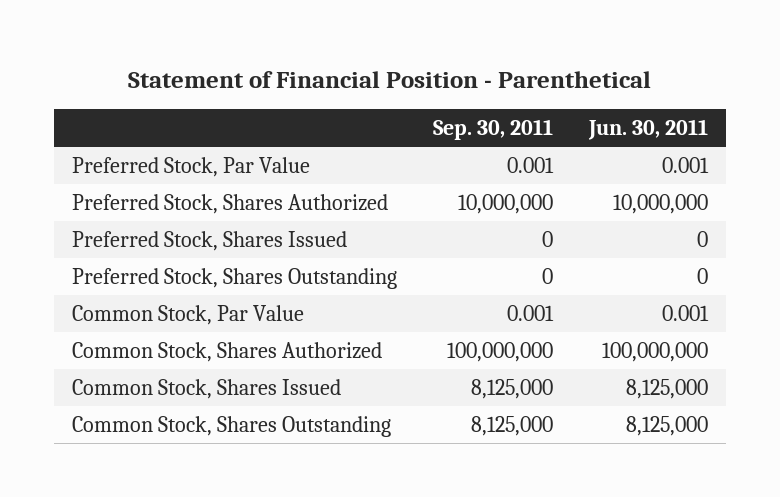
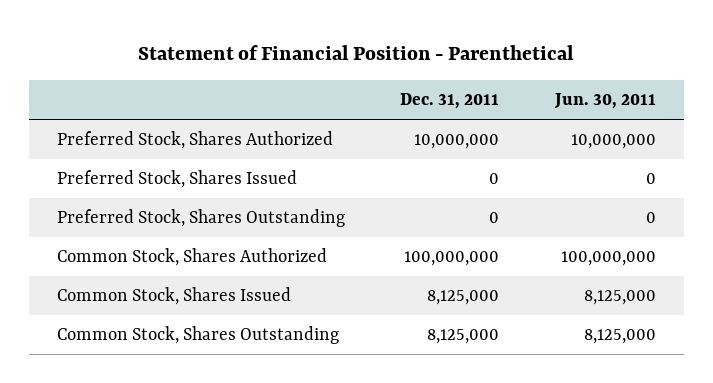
- | Sep. 30, 2011 | Jun. 30, 2011
+ | Dec. 31, 2011 | Jun. 30, 2011
- Preferred Stock, Par Value | 0.001 | 0.001
- Common Stock, Par Value | 0.001 | 0.001

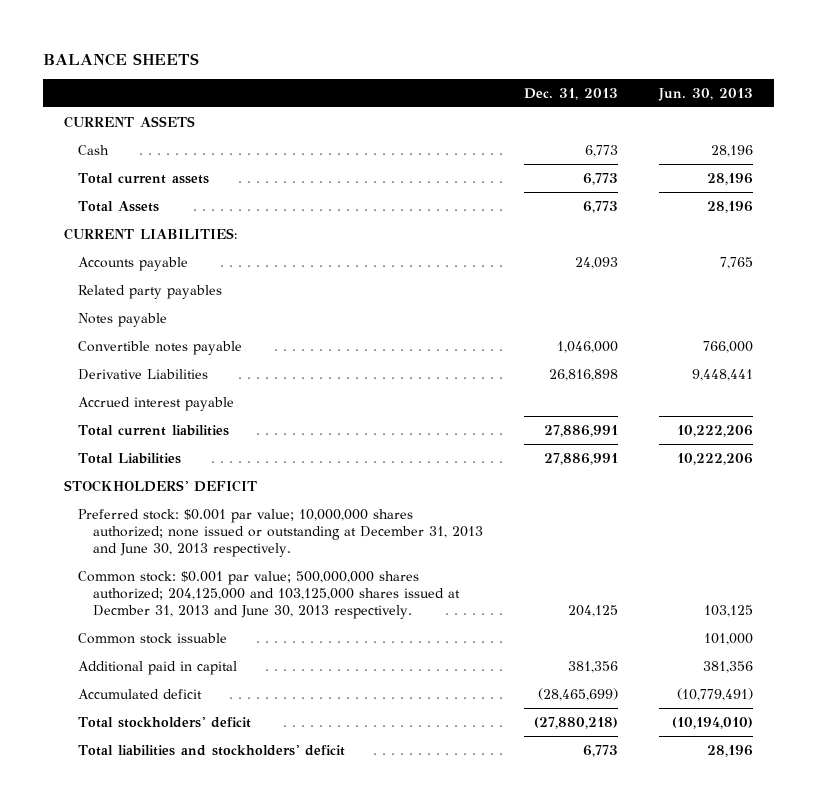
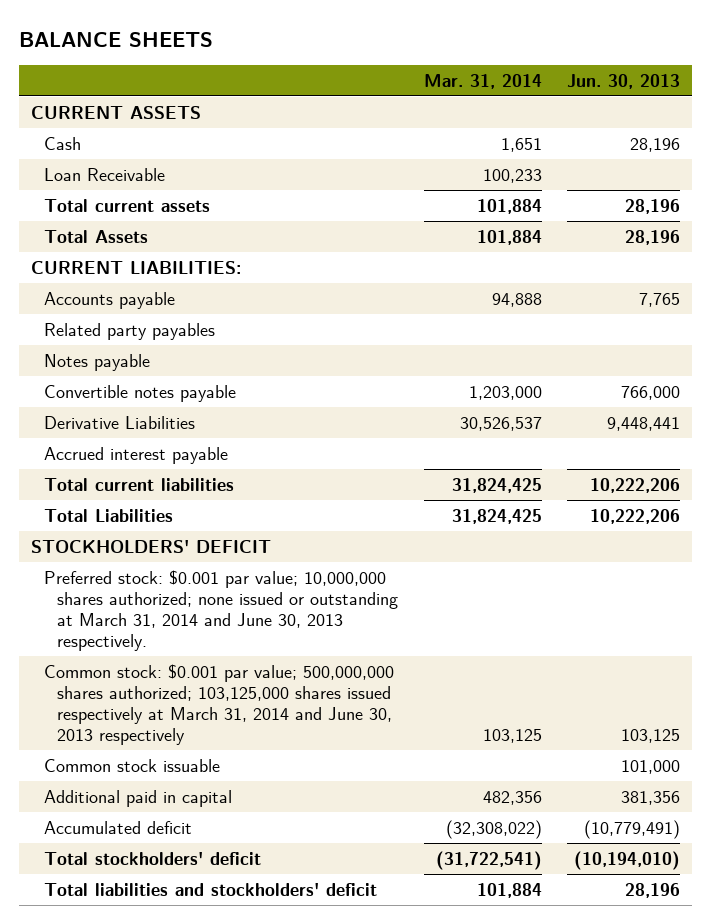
- | Dec. 31, 2013 | Jun. 30, 2013
+ | Mar. 31, 2014 | Jun. 30, 2013
+ Loan Receivable | 100,233 |
- Preferred stock: $0.001 par value; 10,000,000 shares authorized; none issued or outstanding at December 31, 2013 and June 30, 2013 respectively.
- Common stock: $0.001 par value; 500,000,000 shares authorized; 204,125,000 and 103,125,000 shares issued at Decmber 31, 2013 and June 30, 2013 respectively. | 204,125 | 103,125
+ Preferred stock: $0.001 par value; 10,000,000 shares authorized; none issued or outstanding at March 31, 2014 and June 30, 2013 respectively.
+ Common stock: $0.001 par value; 500,000,000 shares authorized; 103,125,000 shares issued respectively at March 31, 2014 and June 30, 2013 respectively | 103,125 | 103,125

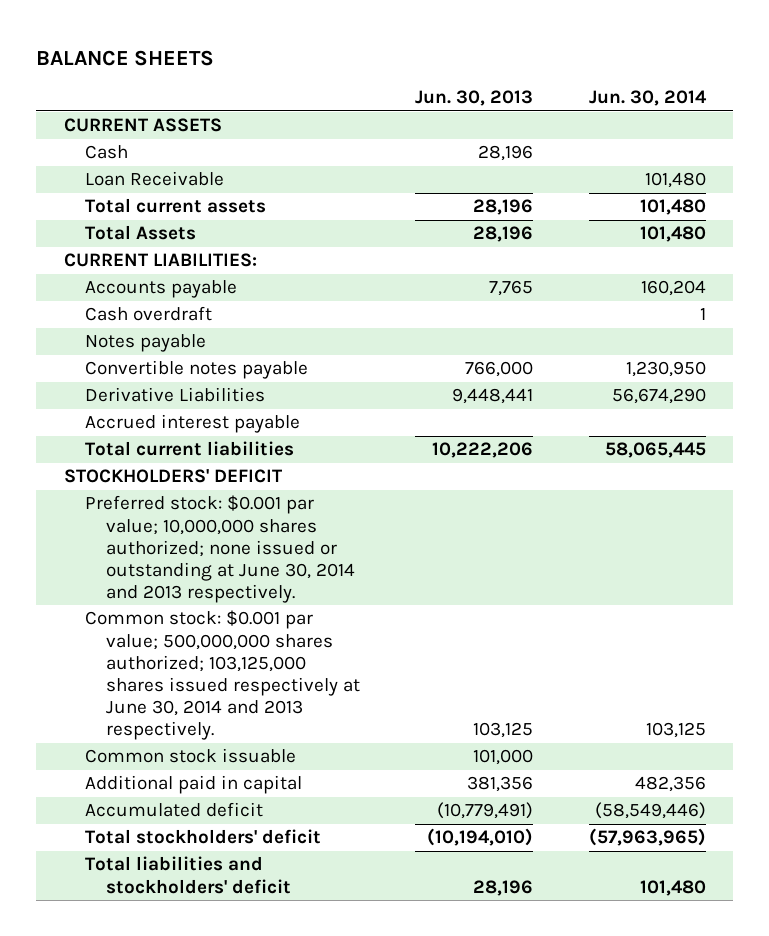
- | Mar. 31, 2014 | Jun. 30, 2013
+ | Jun. 30, 2013 | Jun. 30, 2014
- Related party payables
+ Cash overdraft | | 1
- Total Liabilities | 31,824,425 | 10,222,206
- Preferred stock: $0.001 par value; 10,000,000 shares authorized; none issued or outstanding at March 31, 2014 and June 30, 2013 respectively.
- Common stock: $0.001 par value; 500,000,000 shares authorized; 103,125,000 shares issued respectively at March 31, 2014 and June 30, 2013 respectively | 103,125 | 103,125
+ Preferred stock: $0.001 par value; 10,000,000 shares authorized; none issued or outstanding at June 30, 2014 and 2013 respectively.
+ Common stock: $0.001 par value; 500,000,000 shares authorized; 103,125,000 shares issued respectively at June 30, 2014 and 2013 respectively. | 103,125 | 103,125

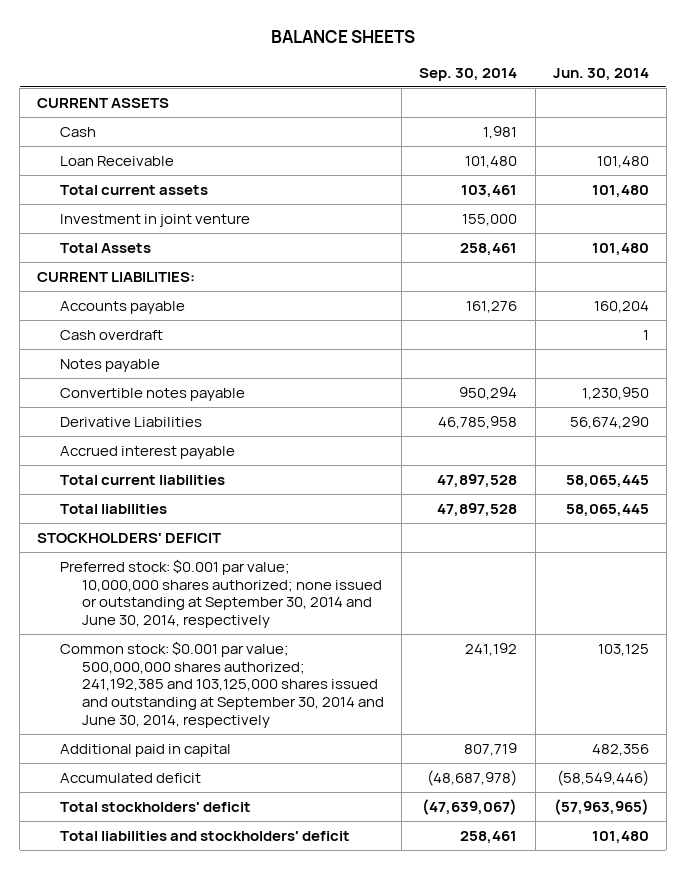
- | Jun. 30, 2013 | Jun. 30, 2014
+ | Sep. 30, 2014 | Jun. 30, 2014
+ Investment in joint venture | 155,000 |
+ Total liabilities | 47,897,528 | 58,065,445
- Preferred stock: $0.001 par value; 10,000,000 shares authorized; none issued or outstanding at June 30, 2014 and 2013 respectively.
- Common stock: $0.001 par value; 500,000,000 shares authorized; 103,125,000 shares issued respectively at June 30, 2014 and 2013 respectively. | 103,125 | 103,125
- Common stock issuable | 101,000 |
+ Preferred stock: $0.001 par value; 10,000,000 shares authorized; none issued or outstanding at September 30, 2014 and June 30, 2014, respectively
+ Common stock: $0.001 par value; 500,000,000 shares authorized; 241,192,385 and 103,125,000 shares issued and outstanding at September 30, 2014 and June 30, 2014, respectively | 241,192 | 103,125

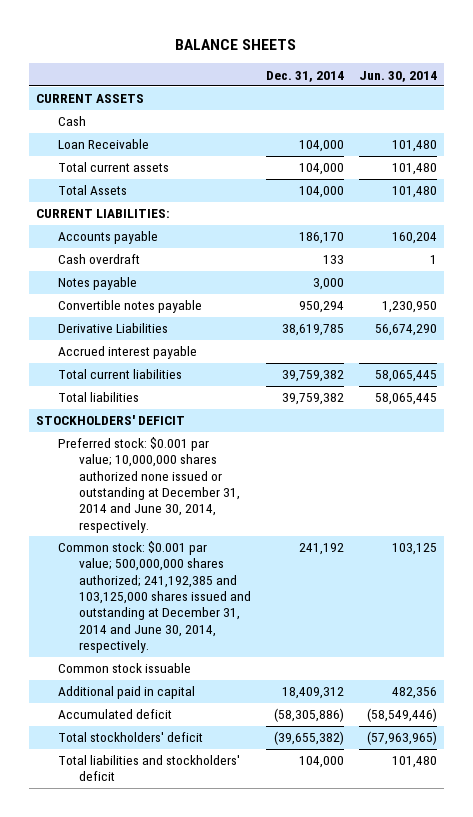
- | Sep. 30, 2014 | Jun. 30, 2014
+ | Dec. 31, 2014 | Jun. 30, 2014
- Investment in joint venture | 155,000 |
- Preferred stock: $0.001 par value; 10,000,000 shares authorized; none issued or outstanding at September 30, 2014 and June 30, 2014, respectively
- Common stock: $0.001 par value; 500,000,000 shares authorized; 241,192,385 and 103,125,000 shares issued and outstanding at September 30, 2014 and June 30, 2014, respectively | 241,192 | 103,125
+ Preferred stock: $0.001 par value; 10,000,000 shares authorized none issued or outstanding at December 31, 2014 and June 30, 2014, respectively.
+ Common stock: $0.001 par value; 500,000,000 shares authorized; 241,192,385 and 103,125,000 shares issued and outstanding at December 31, 2014 and June 30, 2014, respectively. | 241,192 | 103,125
+ Common stock issuable

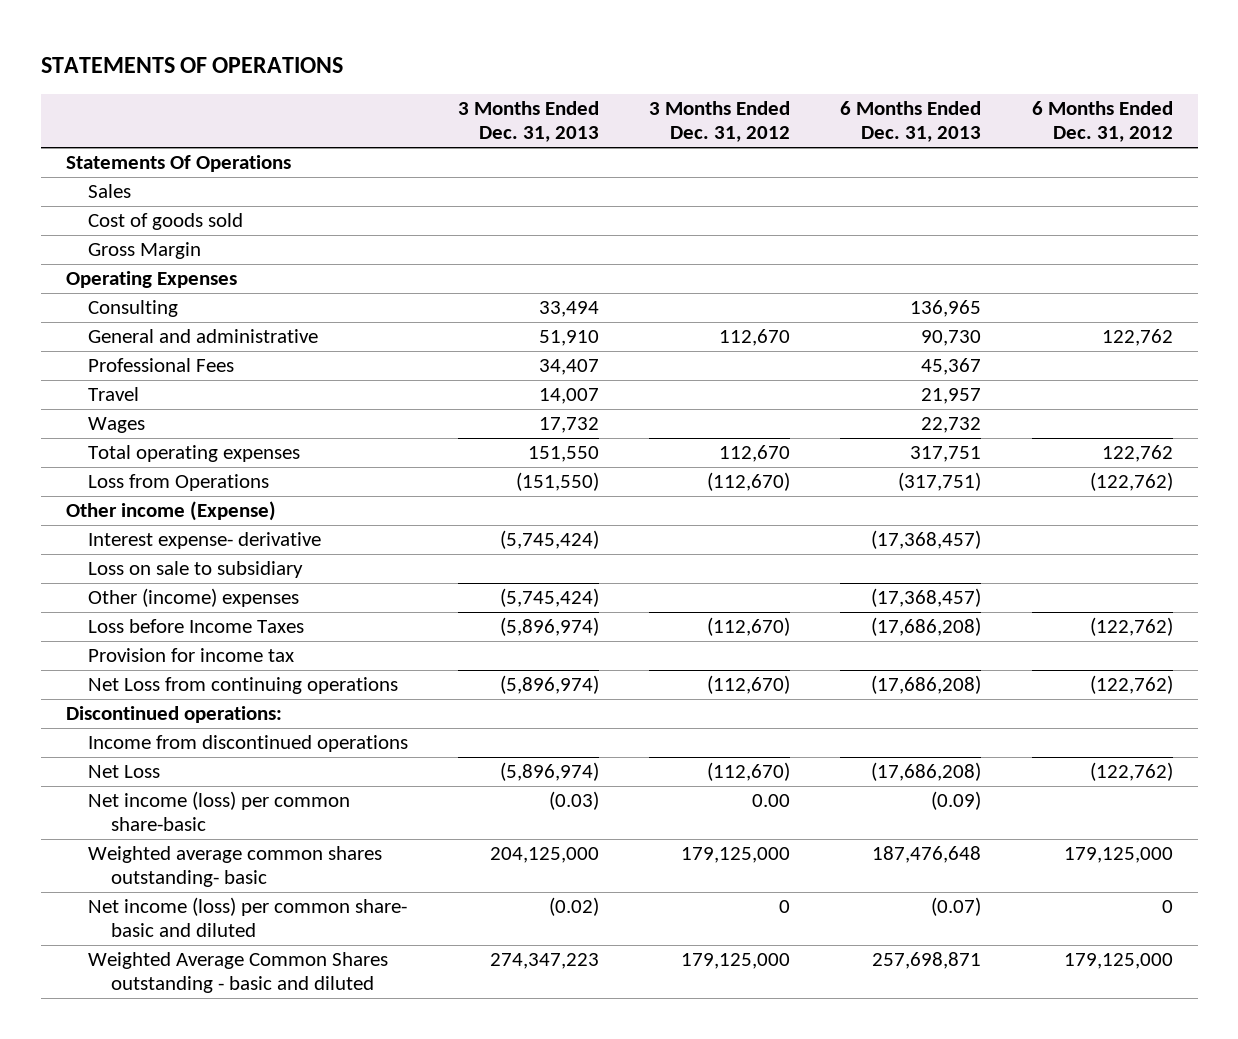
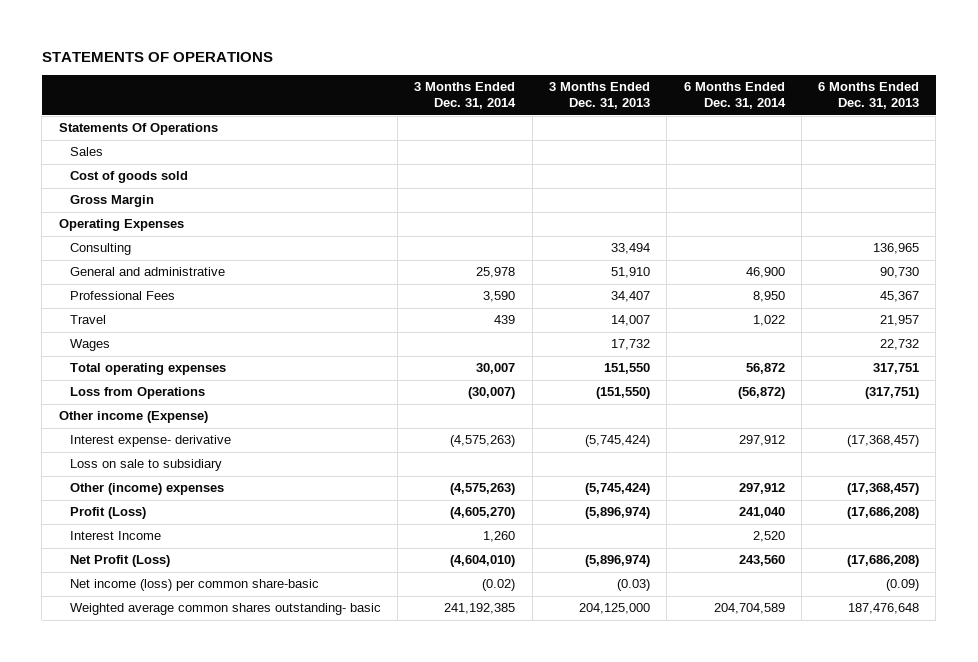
- | 3 Months Ended Dec. 31, 2013 | 3 Months Ended Dec. 31, 2012 | 6 Months Ended Dec. 31, 2013 | 6 Months Ended Dec. 31, 2012
+ | 3 Months Ended Dec. 31, 2014 | 3 Months Ended Dec. 31, 2013 | 6 Months Ended Dec. 31, 2014 | 6 Months Ended Dec. 31, 2013
- Loss before Income Taxes | (5,896,974) | (112,670) | (17,686,208) | (122,762)
- Provision for income tax
- Net Loss from continuing operations | (5,896,974) | (112,670) | (17,686,208) | (122,762)
- Discontinued operations:
- Income from discontinued operations
- Net Loss | (5,896,974) | (112,670) | (17,686,208) | (122,762)
+ Profit (Loss) | (4,605,270) | (5,896,974) | 241,040 | (17,686,208)
+ Interest Income | 1,260 | | 2,520 |
+ Net Profit (Loss) | (4,604,010) | (5,896,974) | 243,560 | (17,686,208)
- Net income (loss) per common share- basic and diluted | (0.02) | 0 | (0.07) | 0
- Weighted Average Common Shares outstanding - basic and diluted | 274,347,223 | 179,125,000 | 257,698,871 | 179,125,000

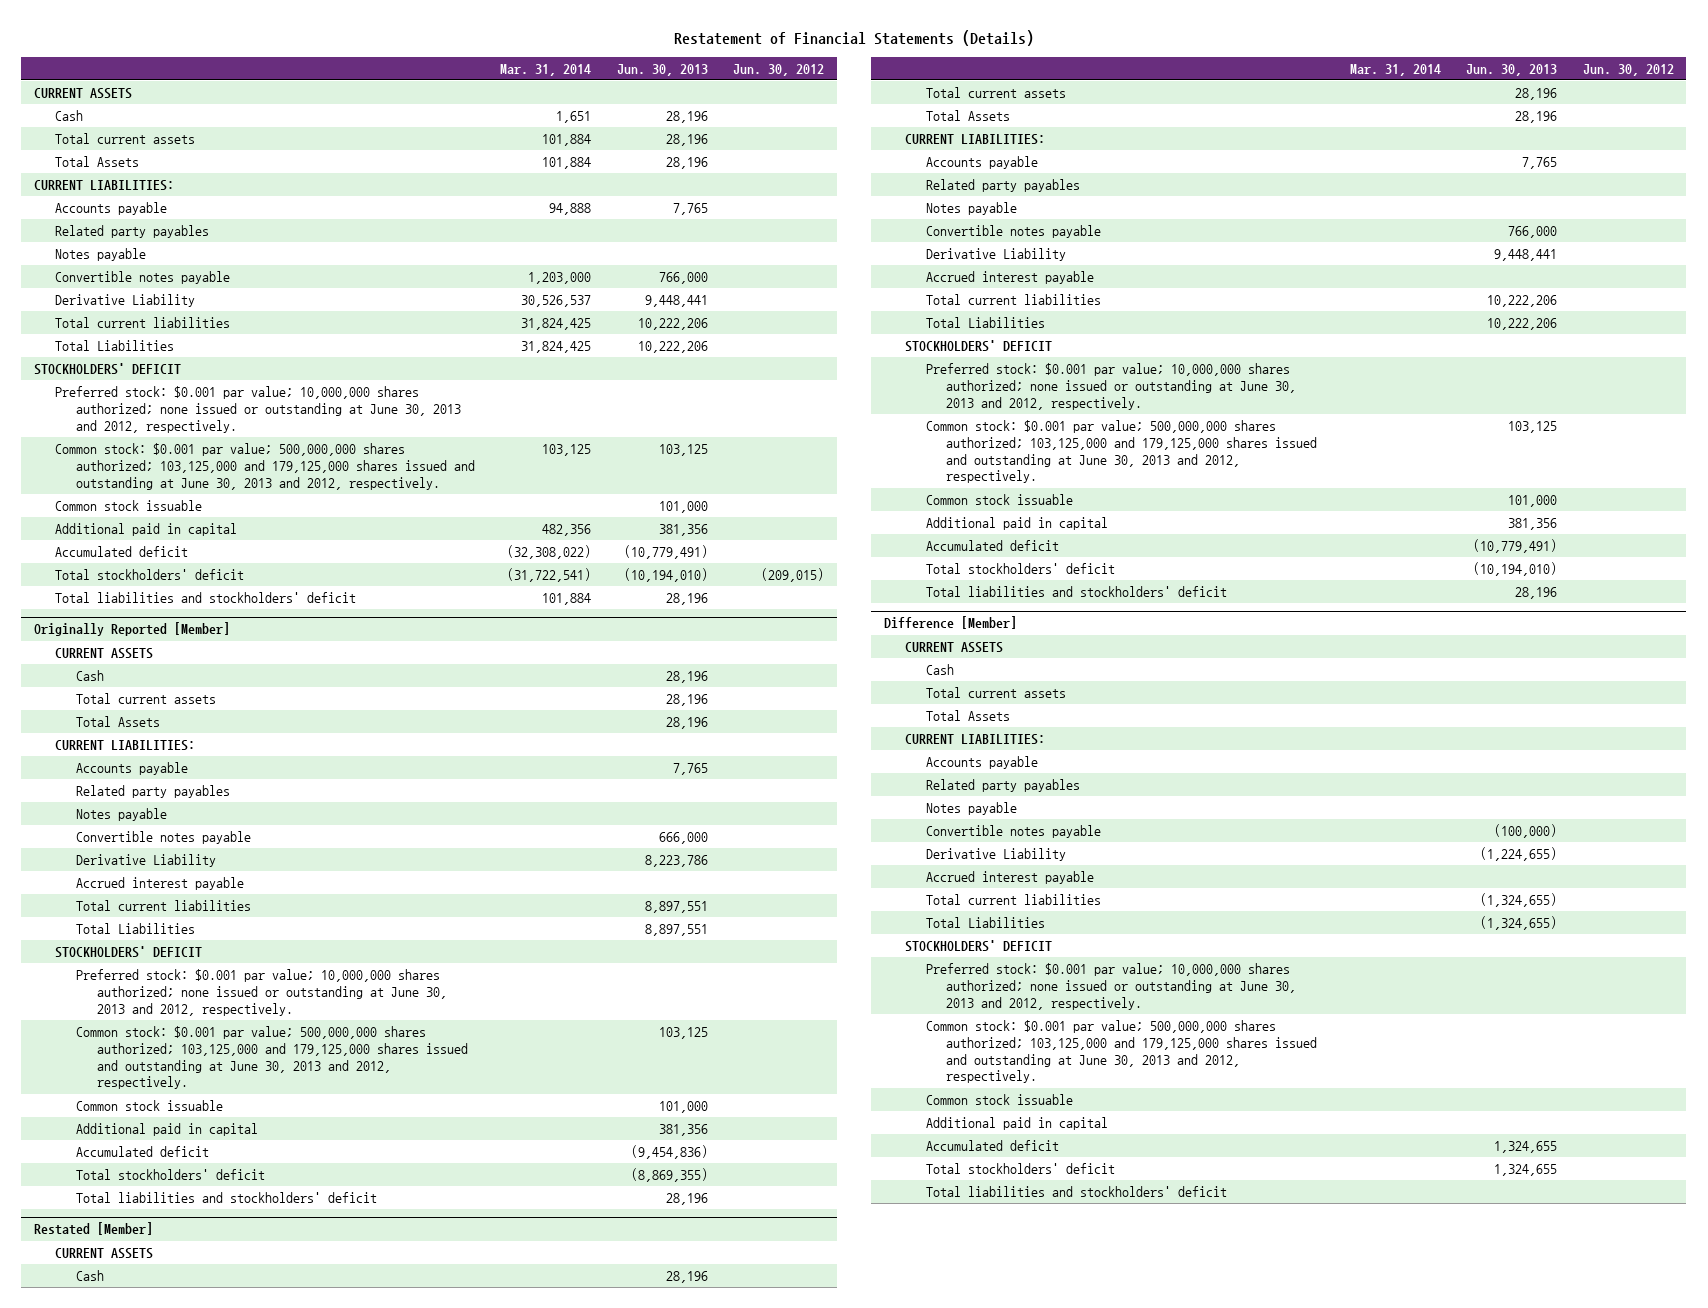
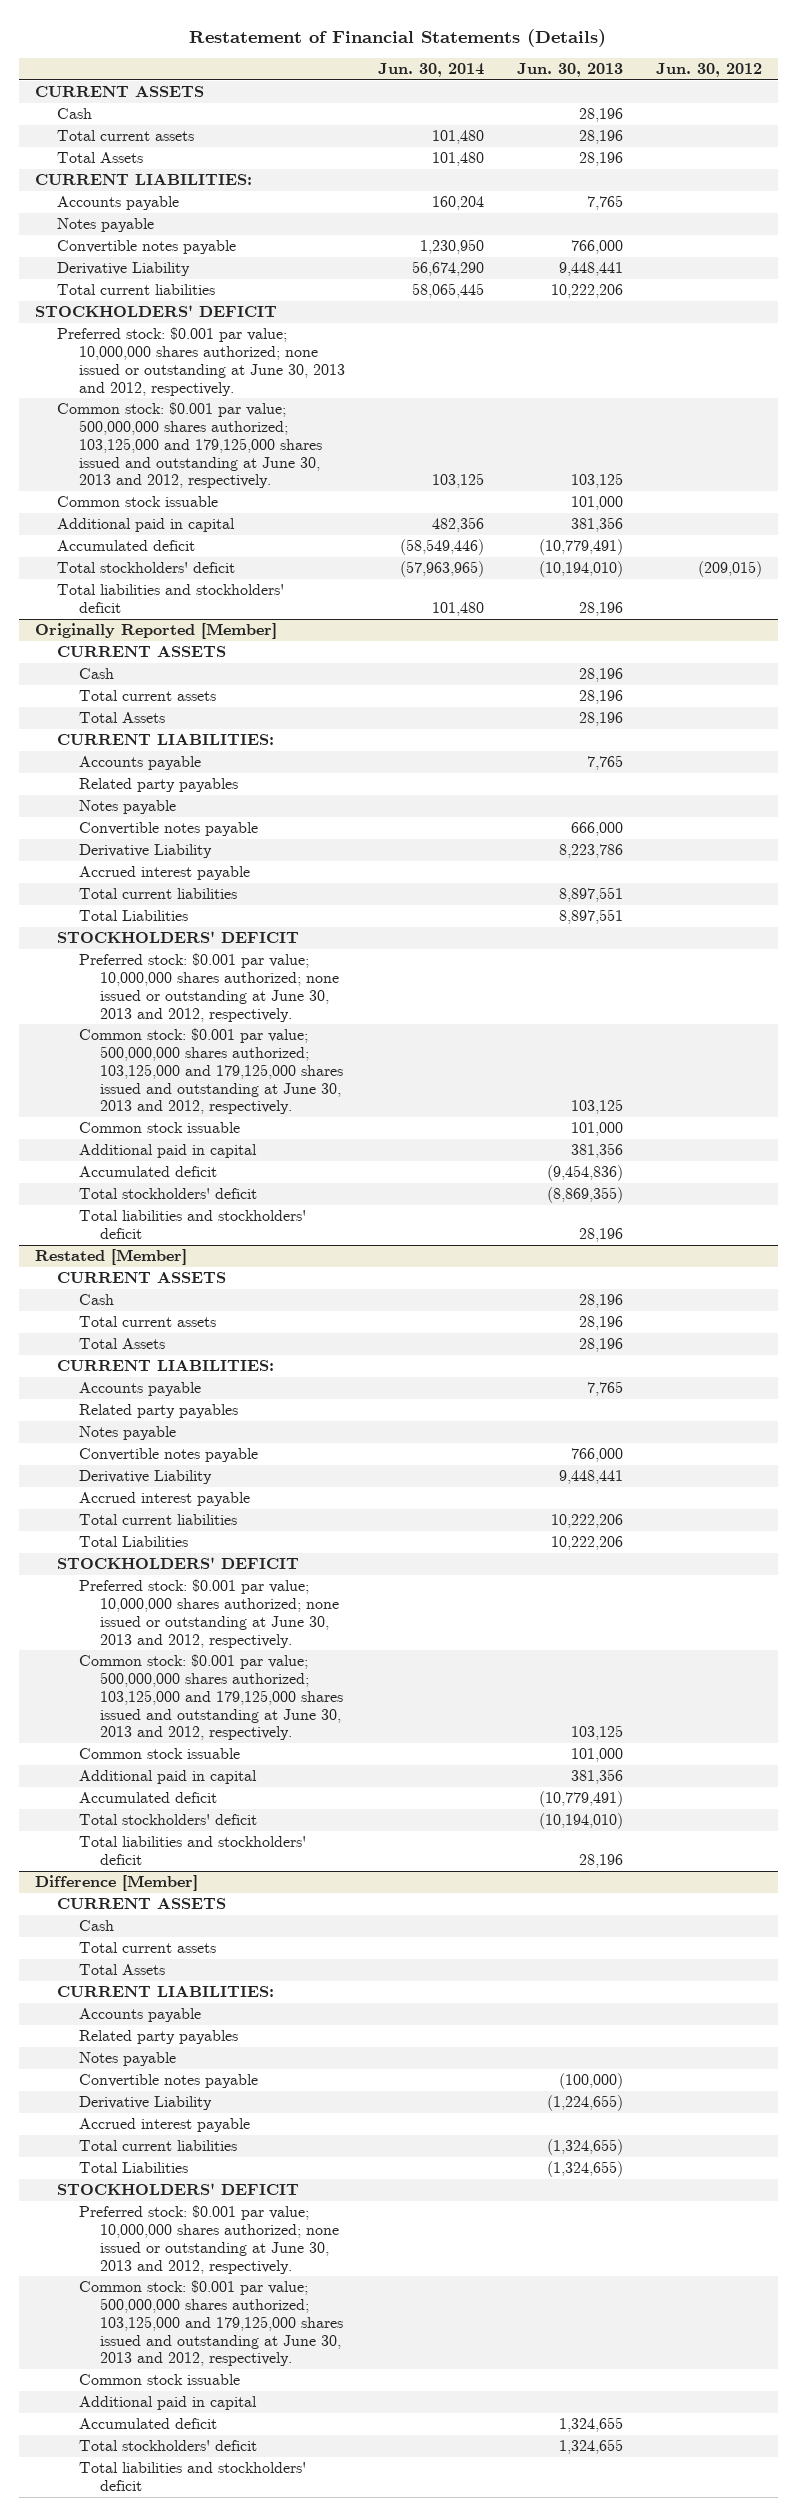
- | Mar. 31, 2014 | Jun. 30, 2013 | Jun. 30, 2012
+ | Jun. 30, 2014 | Jun. 30, 2013 | Jun. 30, 2012
- Related party payables
- Total Liabilities | 31,824,425 | 10,222,206 |

